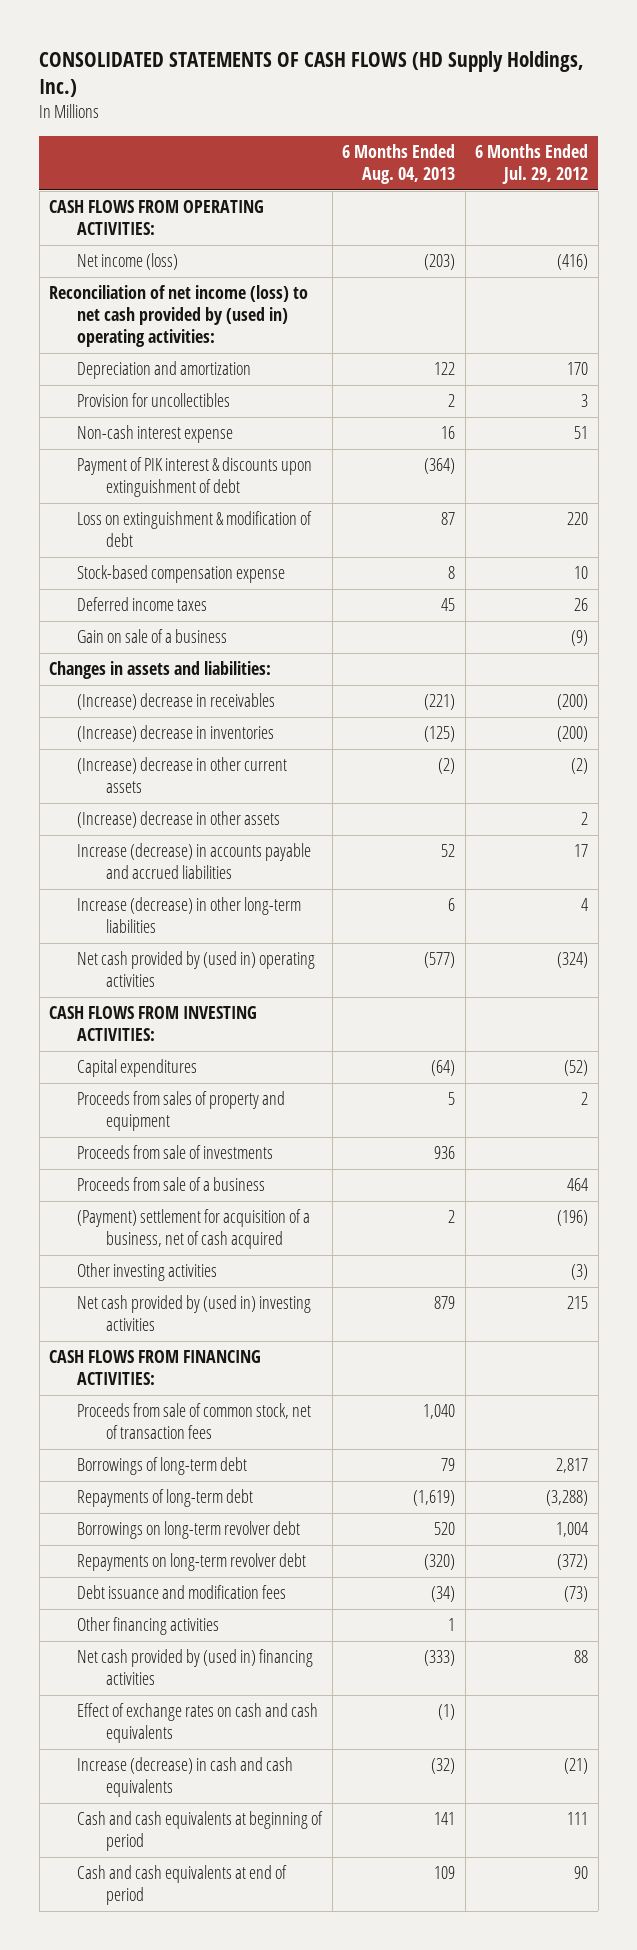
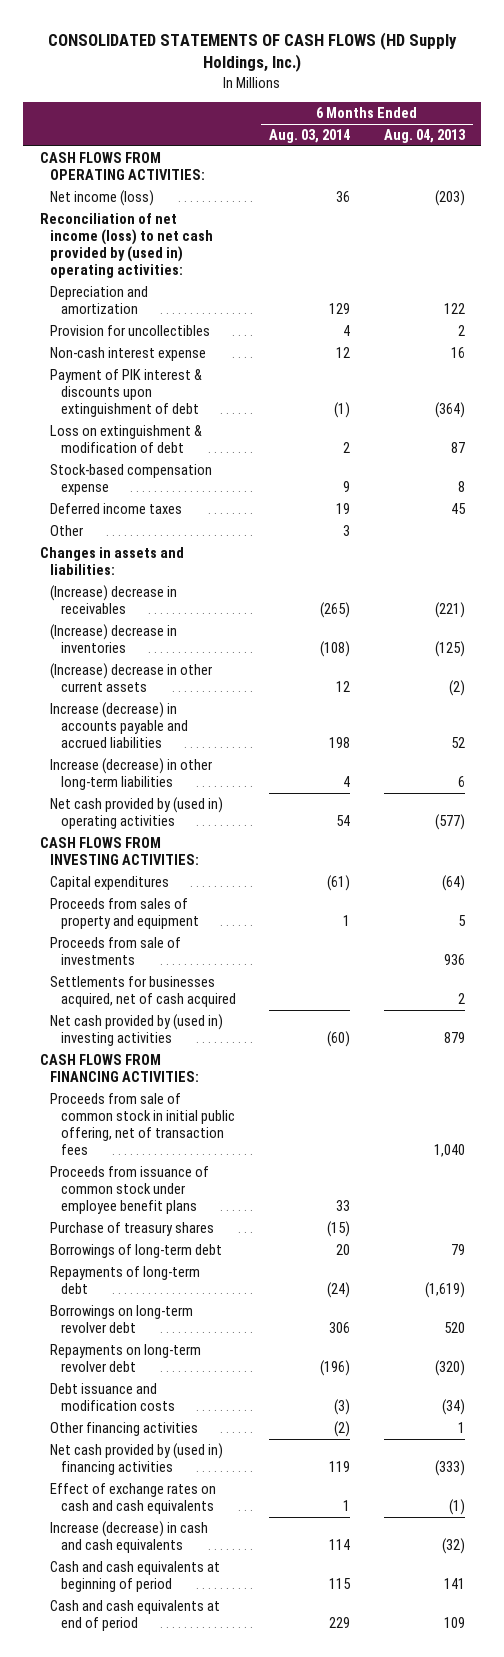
- | 6 Months Ended Aug. 04, 2013 | 6 Months Ended Jul. 29, 2012
+ | 6 Months Ended Aug. 03, 2014 | 6 Months Ended Aug. 04, 2013
- Gain on sale of a business | | (9)
+ Other | 3 |
- (Increase) decrease in other assets | | 2
- Proceeds from sale of a business | | 464
- (Payment) settlement for acquisition of a business, net of cash acquired | 2 | (196)
- Other investing activities | | (3)
+ Settlements for businesses acquired, net of cash acquired | | 2
- Proceeds from sale of common stock, net of transaction fees | 1,040 |
+ Proceeds from sale of common stock in initial public offering, net of transaction fees | | 1,040
+ Proceeds from issuance of common stock under employee benefit plans | 33 |
+ Purchase of treasury shares | (15) |
- Debt issuance and modification fees | (34) | (73)
+ Debt issuance and modification costs | (3) | (34)

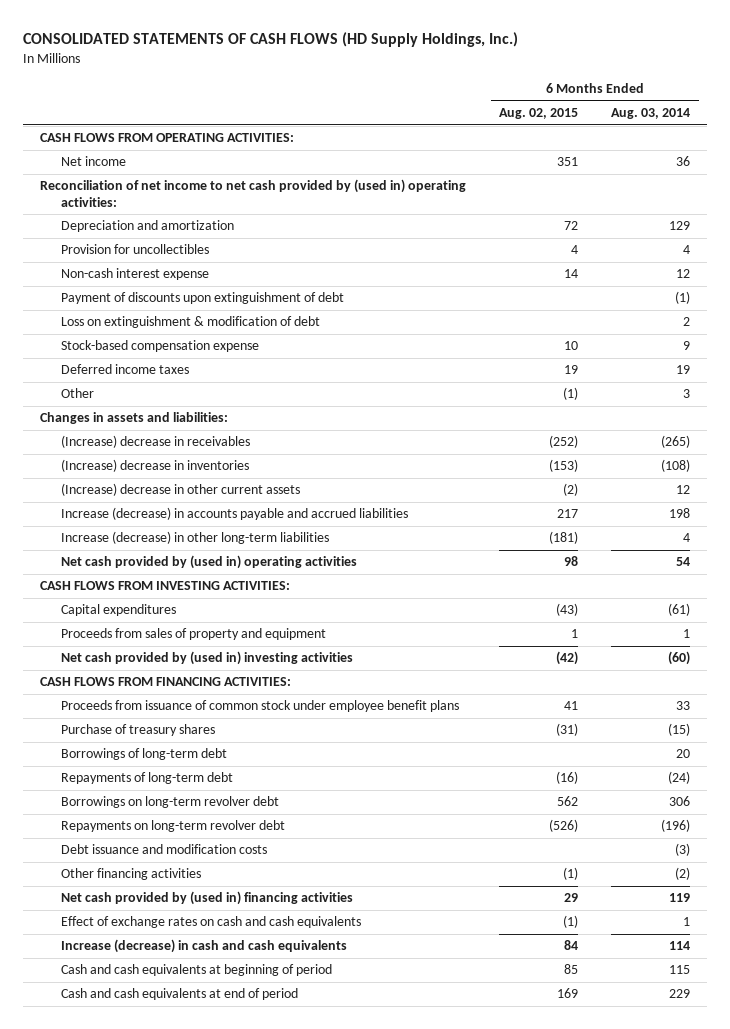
- | 6 Months Ended Aug. 03, 2014 | 6 Months Ended Aug. 04, 2013
+ | 6 Months Ended Aug. 02, 2015 | 6 Months Ended Aug. 03, 2014
- Net income (loss) | 36 | (203)
- Reconciliation of net income (loss) to net cash provided by (used in) operating activities:
+ Net income | 351 | 36
+ Reconciliation of net income to net cash provided by (used in) operating activities:
- Payment of PIK interest & discounts upon extinguishment of debt | (1) | (364)
+ Payment of discounts upon extinguishment of debt | | (1)
- Proceeds from sale of investments | | 936
- Settlements for businesses acquired, net of cash acquired | | 2
- Proceeds from sale of common stock in initial public offering, net of transaction fees | | 1,040

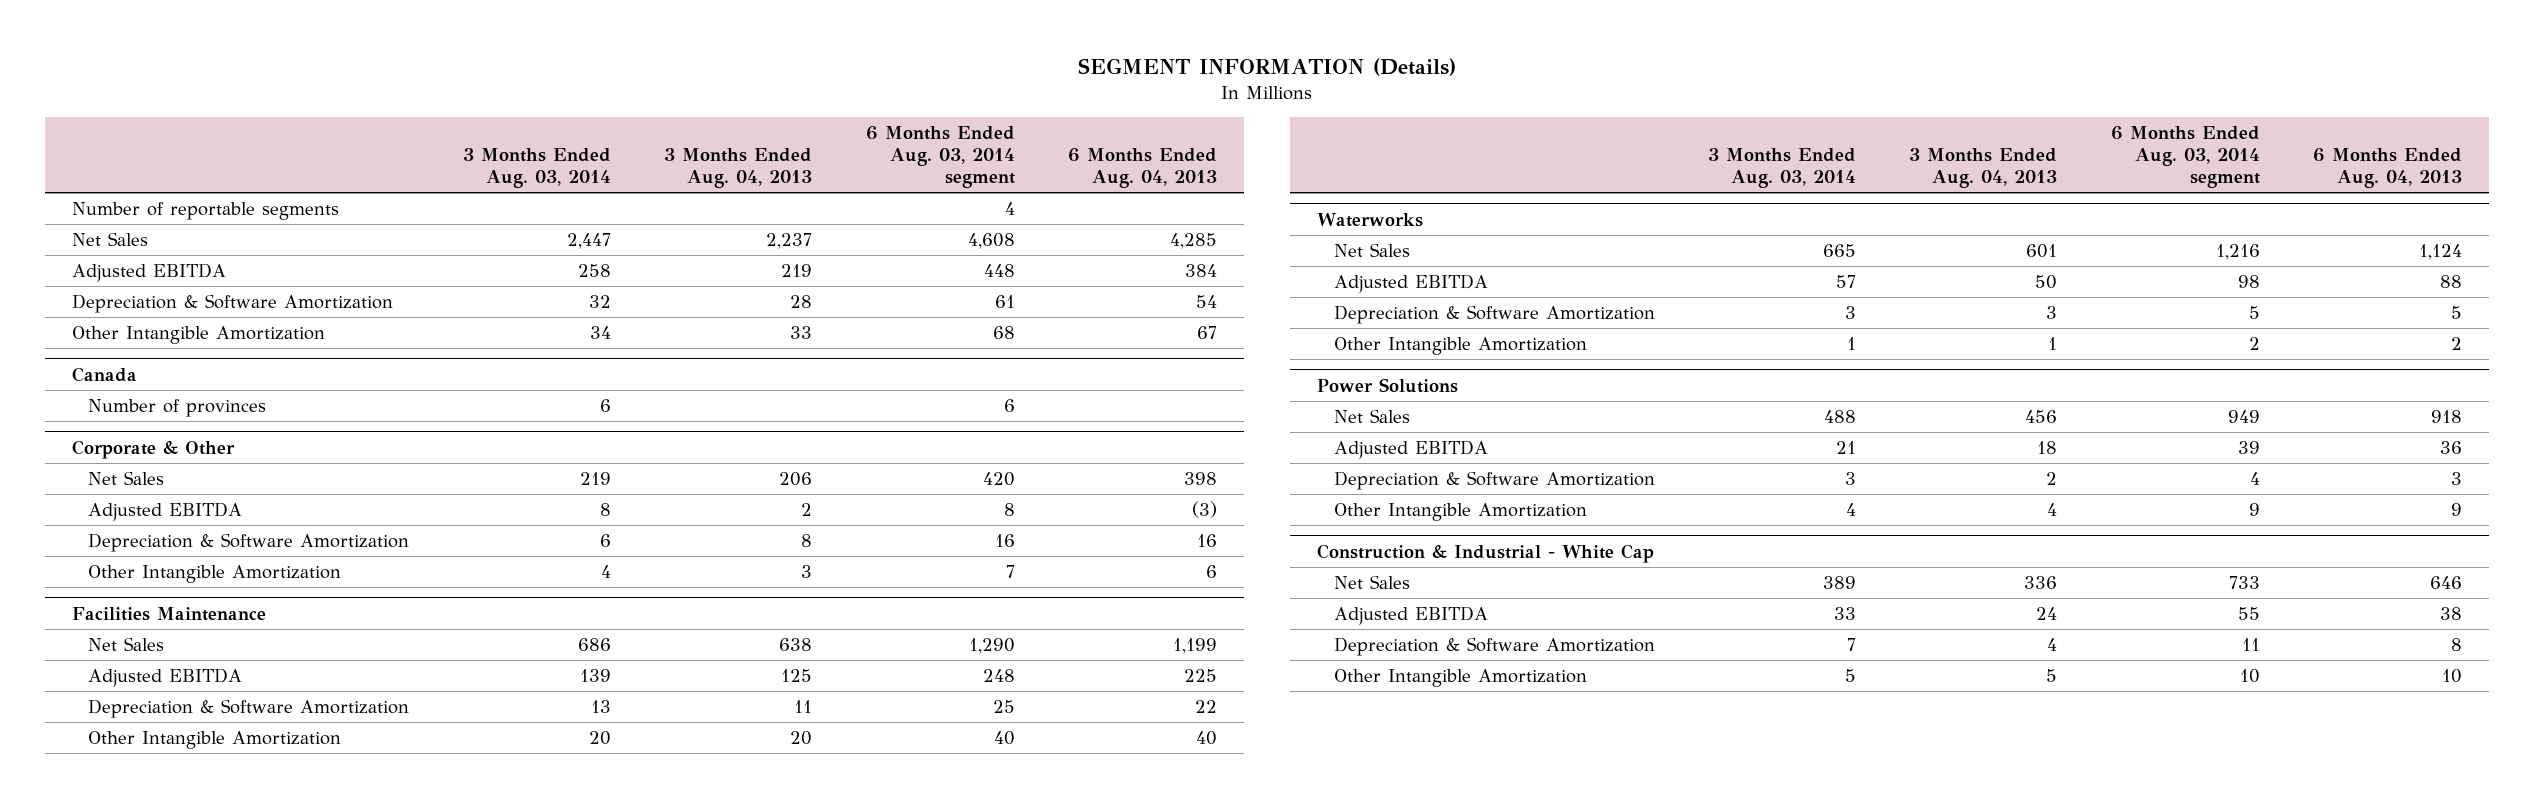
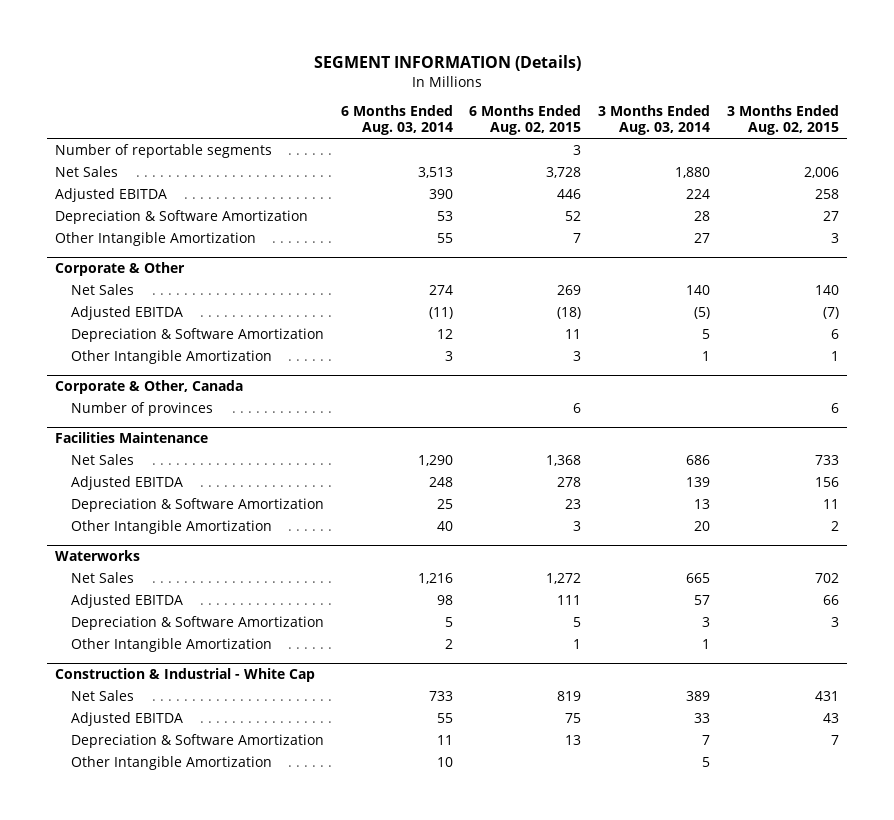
- | 3 Months Ended Aug. 03, 2014 | 3 Months Ended Aug. 04, 2013 | 6 Months Ended Aug. 03, 2014 segment | 6 Months Ended Aug. 04, 2013
+ | 6 Months Ended Aug. 03, 2014 | 6 Months Ended Aug. 02, 2015 | 3 Months Ended Aug. 03, 2014 | 3 Months Ended Aug. 02, 2015
- Net Sales | 2,447 | 2,237 | 4,608 | 4,285
- Adjusted EBITDA | 258 | 219 | 448 | 384
- Depreciation & Software Amortization | 32 | 28 | 61 | 54
- Other Intangible Amortization | 34 | 33 | 68 | 67
- Canada
- Number of provinces | 6 | | 6 |
+ Net Sales | 3,513 | 3,728 | 1,880 | 2,006
+ Adjusted EBITDA | 390 | 446 | 224 | 258
+ Depreciation & Software Amortization | 53 | 52 | 28 | 27
+ Other Intangible Amortization | 55 | 7 | 27 | 3
@ Corporate & Other
- Net Sales | 219 | 206 | 420 | 398
- Adjusted EBITDA | 8 | 2 | 8 | (3)
- Depreciation & Software Amortization | 6 | 8 | 16 | 16
- Other Intangible Amortization | 4 | 3 | 7 | 6
+ Net Sales | 274 | 269 | 140 | 140
+ Adjusted EBITDA | (11) | (18) | (5) | (7)
+ Depreciation & Software Amortization | 12 | 11 | 5 | 6
+ Other Intangible Amortization | 3 | 3 | 1 | 1
+ Corporate & Other, Canada
+ Number of provinces | | 6 | | 6
- Power Solutions
- Net Sales | 488 | 456 | 949 | 918
- Adjusted EBITDA | 21 | 18 | 39 | 36
- Depreciation & Software Amortization | 3 | 2 | 4 | 3
- Other Intangible Amortization | 4 | 4 | 9 | 9

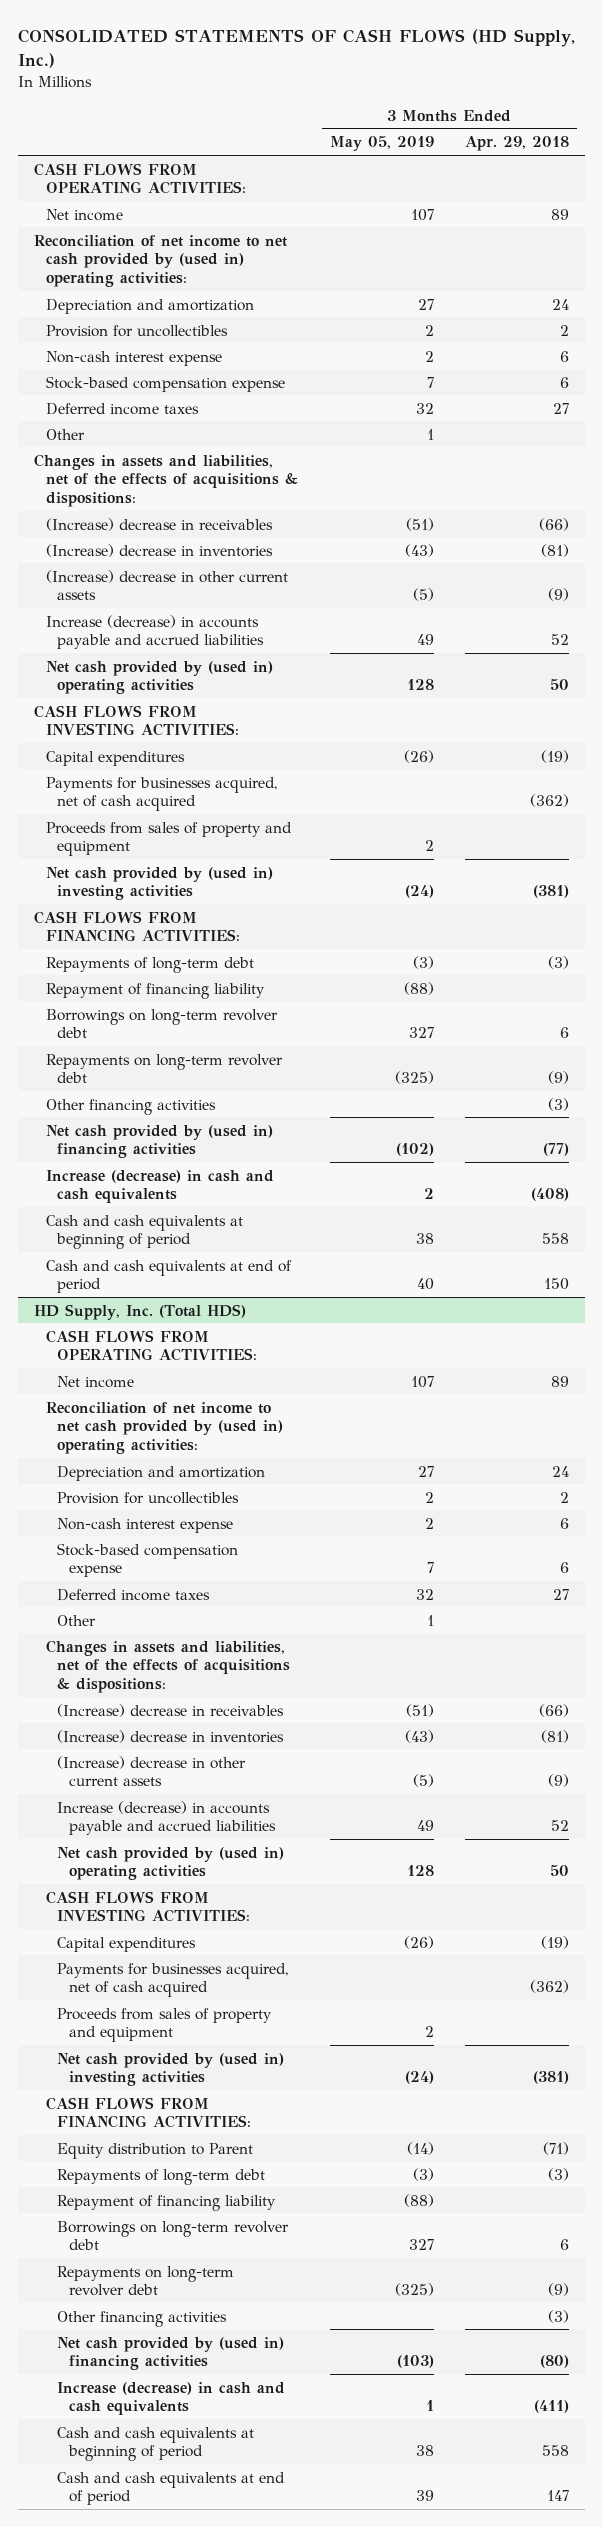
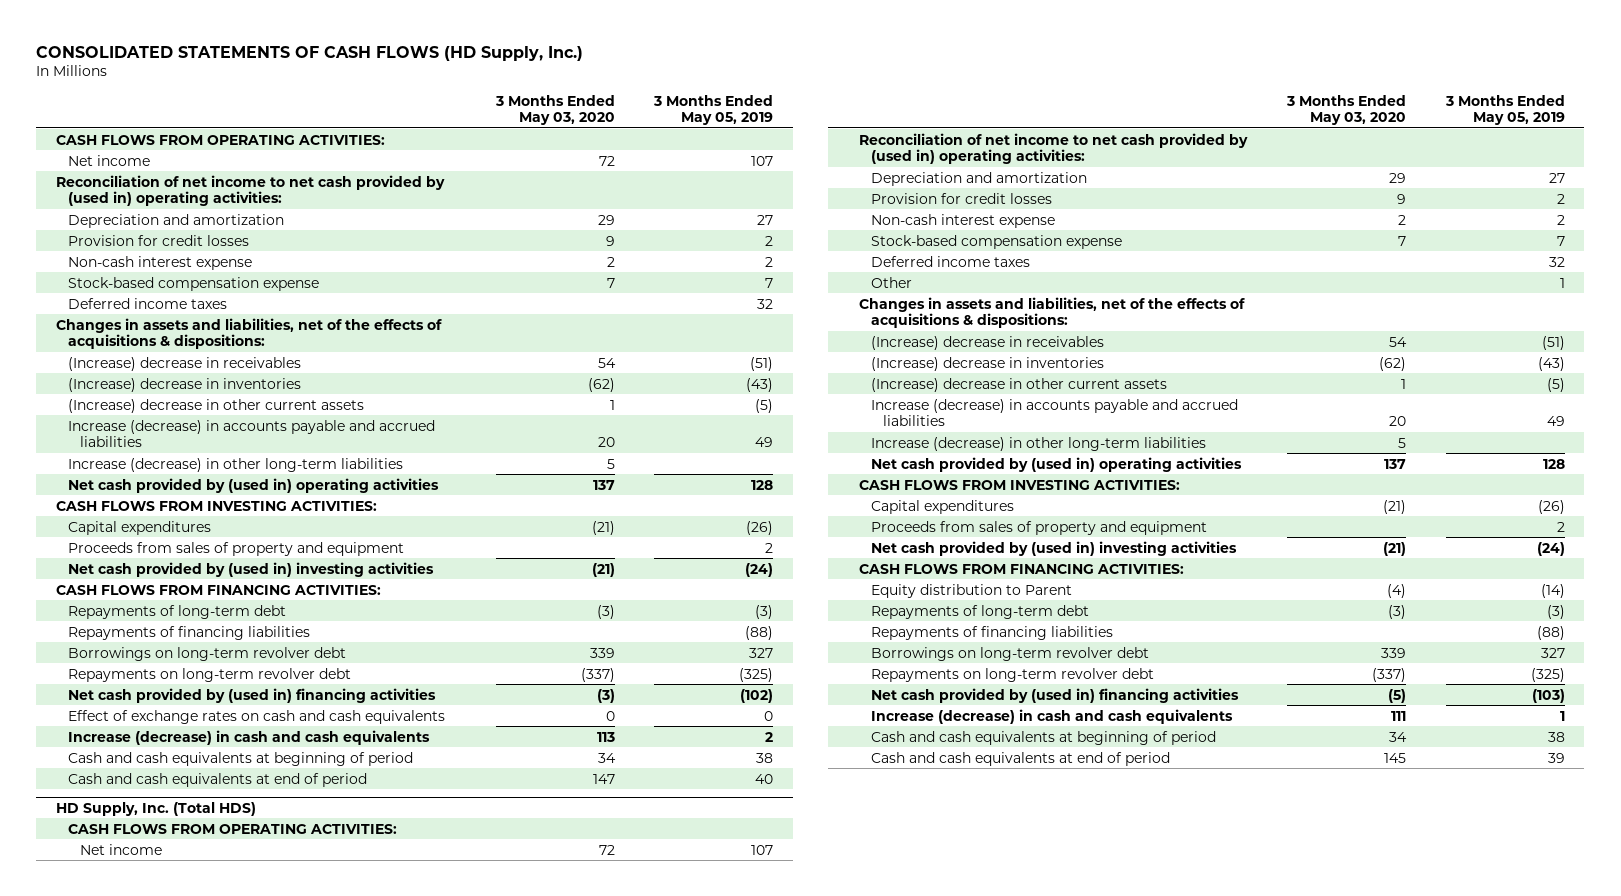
- | 3 Months Ended May 05, 2019 | 3 Months Ended Apr. 29, 2018
+ | 3 Months Ended May 03, 2020 | 3 Months Ended May 05, 2019
- Provision for uncollectibles | 2 | 2
+ Provision for credit losses | 9 | 2
- Other | 1 |
+ Increase (decrease) in other long-term liabilities | 5 |
- Payments for businesses acquired, net of cash acquired | | (362)
- Repayment of financing liability | (88) |
+ Repayments of financing liabilities | | (88)
- Other financing activities | | (3)
+ Effect of exchange rates on cash and cash equivalents | 0 | 0
@ HD Supply, Inc. (Total HDS)
- Provision for uncollectibles | 2 | 2
+ Provision for credit losses | 9 | 2
+ Increase (decrease) in other long-term liabilities | 5 |
- Payments for businesses acquired, net of cash acquired | | (362)
- Repayment of financing liability | (88) |
+ Repayments of financing liabilities | | (88)
- Other financing activities | | (3)

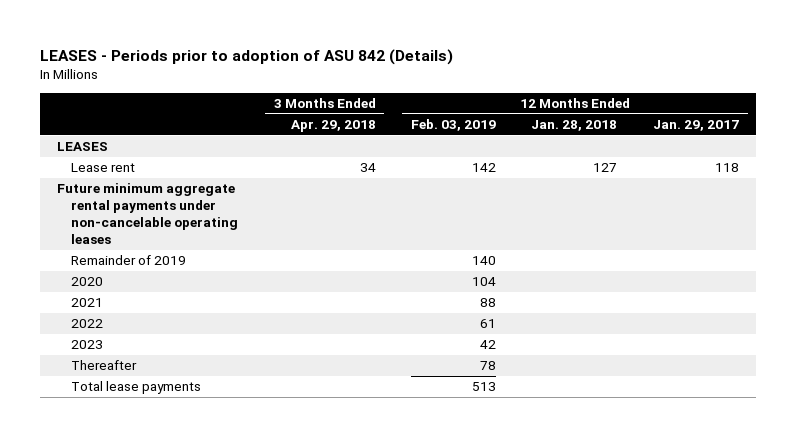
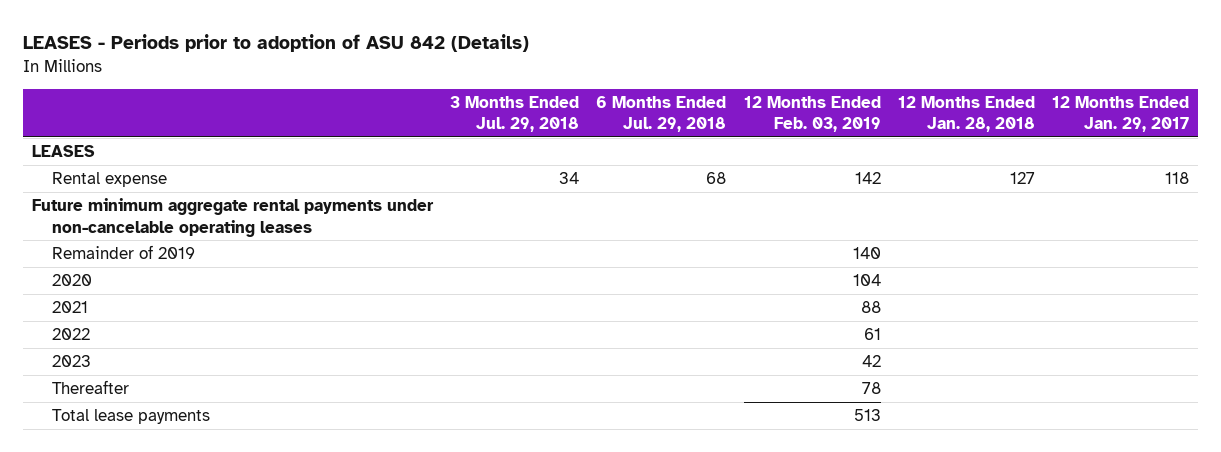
- | 3 Months Ended Apr. 29, 2018 | 12 Months Ended Feb. 03, 2019 | 12 Months Ended Jan. 28, 2018 | 12 Months Ended Jan. 29, 2017
+ | 3 Months Ended Jul. 29, 2018 | 6 Months Ended Jul. 29, 2018 | 12 Months Ended Feb. 03, 2019 | 12 Months Ended Jan. 28, 2018 | 12 Months Ended Jan. 29, 2017
- Lease rent | 34 | 142 | 127 | 118
+ Rental expense | 34 | 68 | 142 | 127 | 118

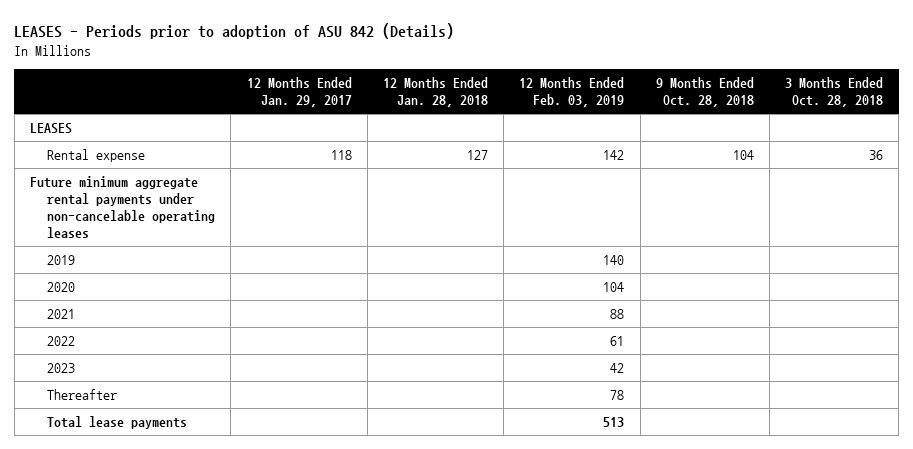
- | 3 Months Ended Jul. 29, 2018 | 6 Months Ended Jul. 29, 2018 | 12 Months Ended Feb. 03, 2019 | 12 Months Ended Jan. 28, 2018 | 12 Months Ended Jan. 29, 2017
+ | 12 Months Ended Jan. 29, 2017 | 12 Months Ended Jan. 28, 2018 | 12 Months Ended Feb. 03, 2019 | 9 Months Ended Oct. 28, 2018 | 3 Months Ended Oct. 28, 2018
- Remainder of 2019 | | | 140 | |
+ 2019 | | | 140 | |

